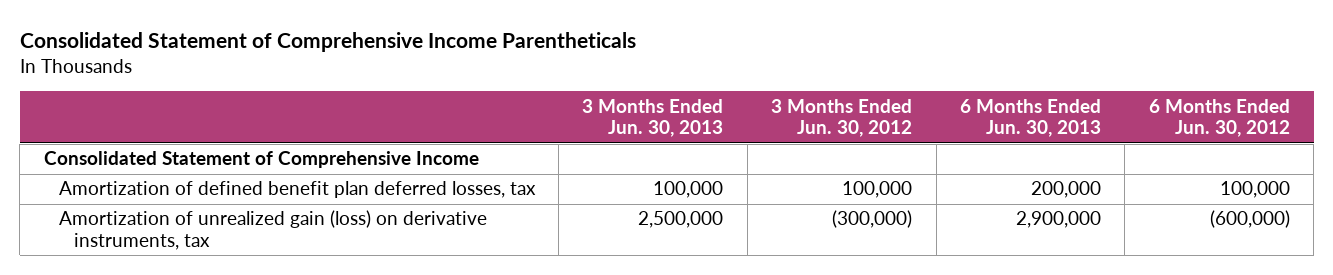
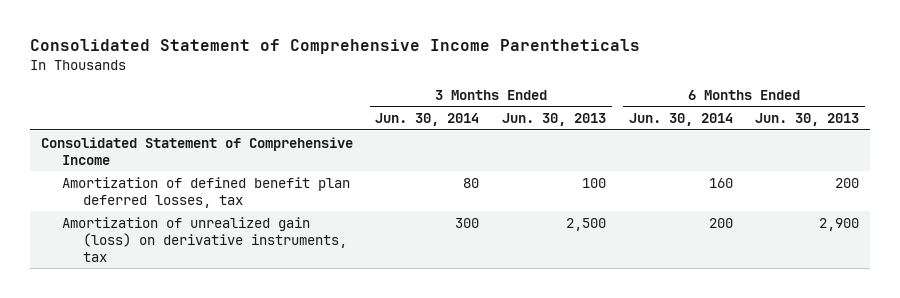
- | 3 Months Ended Jun. 30, 2013 | 3 Months Ended Jun. 30, 2012 | 6 Months Ended Jun. 30, 2013 | 6 Months Ended Jun. 30, 2012
+ | 3 Months Ended Jun. 30, 2014 | 3 Months Ended Jun. 30, 2013 | 6 Months Ended Jun. 30, 2014 | 6 Months Ended Jun. 30, 2013
- Amortization of defined benefit plan deferred losses, tax | 100,000 | 100,000 | 200,000 | 100,000
- Amortization of unrealized gain (loss) on derivative instruments, tax | 2,500,000 | (300,000) | 2,900,000 | (600,000)
+ Amortization of defined benefit plan deferred losses, tax | 80 | 100 | 160 | 200
+ Amortization of unrealized gain (loss) on derivative instruments, tax | 300 | 2,500 | 200 | 2,900

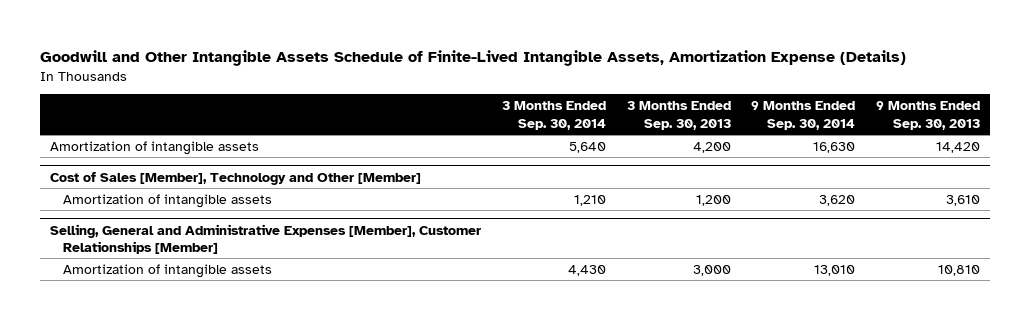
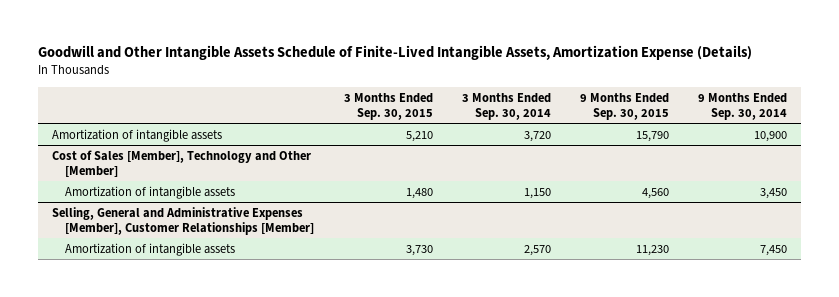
- | 3 Months Ended Sep. 30, 2014 | 3 Months Ended Sep. 30, 2013 | 9 Months Ended Sep. 30, 2014 | 9 Months Ended Sep. 30, 2013
+ | 3 Months Ended Sep. 30, 2015 | 3 Months Ended Sep. 30, 2014 | 9 Months Ended Sep. 30, 2015 | 9 Months Ended Sep. 30, 2014
- Amortization of intangible assets | 5,640 | 4,200 | 16,630 | 14,420
+ Amortization of intangible assets | 5,210 | 3,720 | 15,790 | 10,900
@ Cost of Sales [Member], Technology and Other [Member]
- Amortization of intangible assets | 1,210 | 1,200 | 3,620 | 3,610
+ Amortization of intangible assets | 1,480 | 1,150 | 4,560 | 3,450
@ Selling, General and Administrative Expenses [Member], Customer Relationships [Member]
- Amortization of intangible assets | 4,430 | 3,000 | 13,010 | 10,810
+ Amortization of intangible assets | 3,730 | 2,570 | 11,230 | 7,450

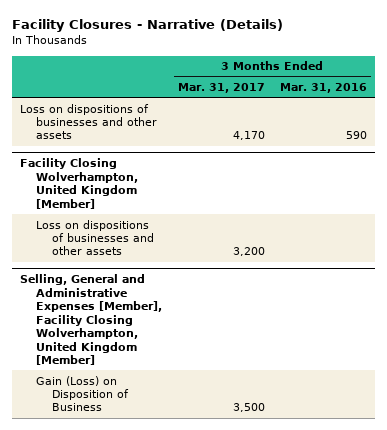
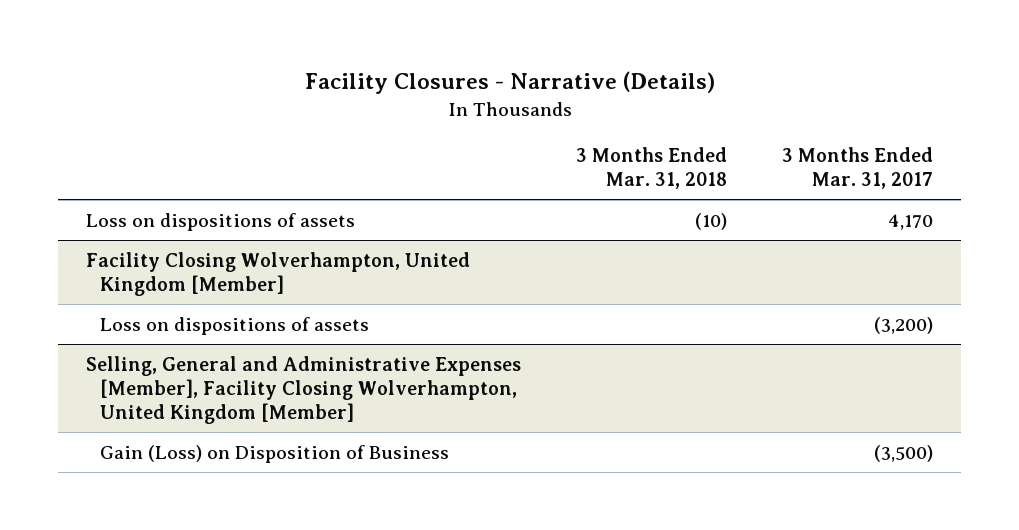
- | 3 Months Ended Mar. 31, 2017 | 3 Months Ended Mar. 31, 2016
+ | 3 Months Ended Mar. 31, 2018 | 3 Months Ended Mar. 31, 2017
- Loss on dispositions of businesses and other assets | 4,170 | 590
+ Loss on dispositions of assets | (10) | 4,170
@ Facility Closing Wolverhampton, United Kingdom [Member]
- Loss on dispositions of businesses and other assets | 3,200 |
+ Loss on dispositions of assets | | (3,200)
@ Selling, General and Administrative Expenses [Member], Facility Closing Wolverhampton, United Kingdom [Member]
- Gain (Loss) on Disposition of Business | 3,500 |
+ Gain (Loss) on Disposition of Business | | (3,500)

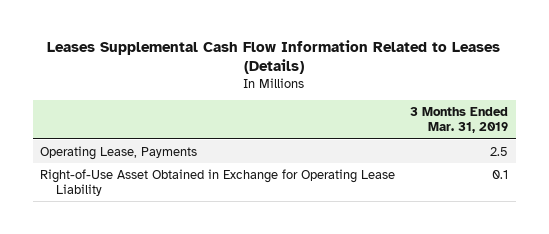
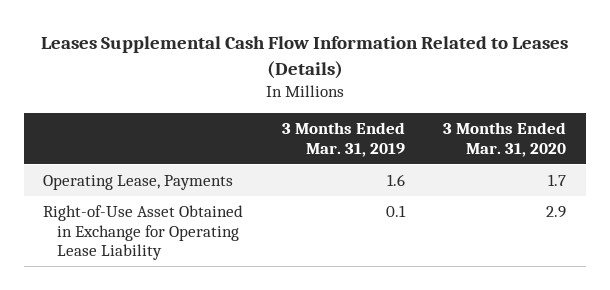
- | 3 Months Ended Mar. 31, 2019
+ | 3 Months Ended Mar. 31, 2019 | 3 Months Ended Mar. 31, 2020
- Operating Lease, Payments | 2.5
+ Operating Lease, Payments | 1.6 | 1.7

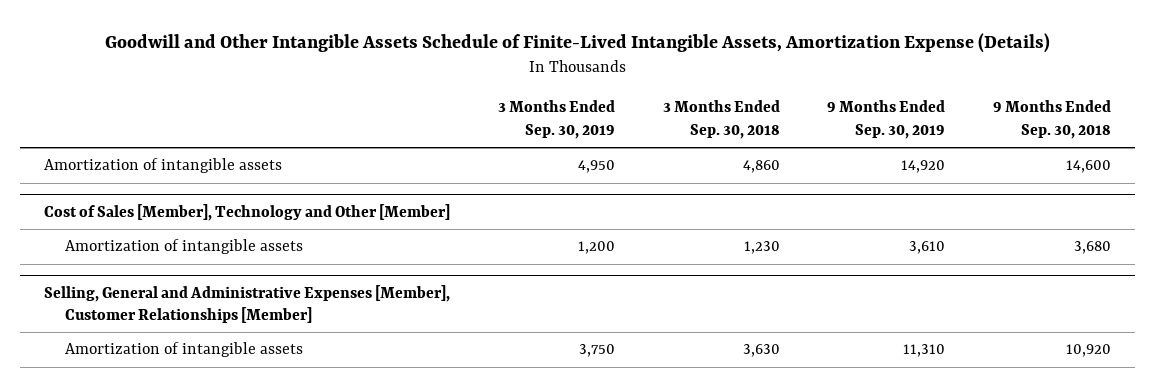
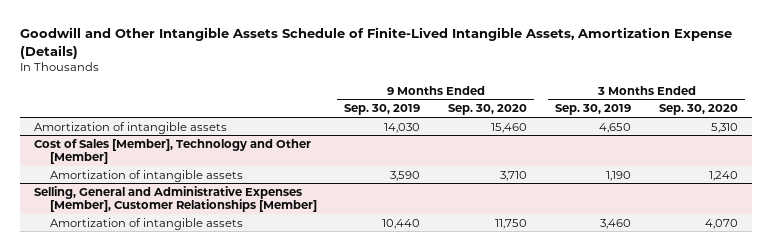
- | 3 Months Ended Sep. 30, 2019 | 3 Months Ended Sep. 30, 2018 | 9 Months Ended Sep. 30, 2019 | 9 Months Ended Sep. 30, 2018
+ | 9 Months Ended Sep. 30, 2019 | 9 Months Ended Sep. 30, 2020 | 3 Months Ended Sep. 30, 2019 | 3 Months Ended Sep. 30, 2020
- Amortization of intangible assets | 4,950 | 4,860 | 14,920 | 14,600
+ Amortization of intangible assets | 14,030 | 15,460 | 4,650 | 5,310
@ Cost of Sales [Member], Technology and Other [Member]
- Amortization of intangible assets | 1,200 | 1,230 | 3,610 | 3,680
+ Amortization of intangible assets | 3,590 | 3,710 | 1,190 | 1,240
@ Selling, General and Administrative Expenses [Member], Customer Relationships [Member]
- Amortization of intangible assets | 3,750 | 3,630 | 11,310 | 10,920
+ Amortization of intangible assets | 10,440 | 11,750 | 3,460 | 4,070

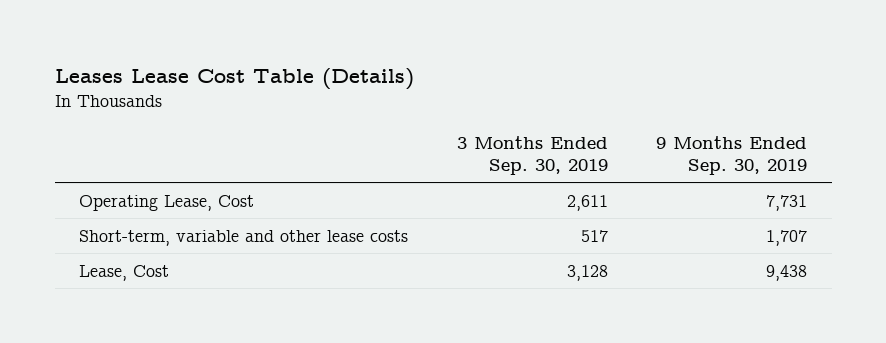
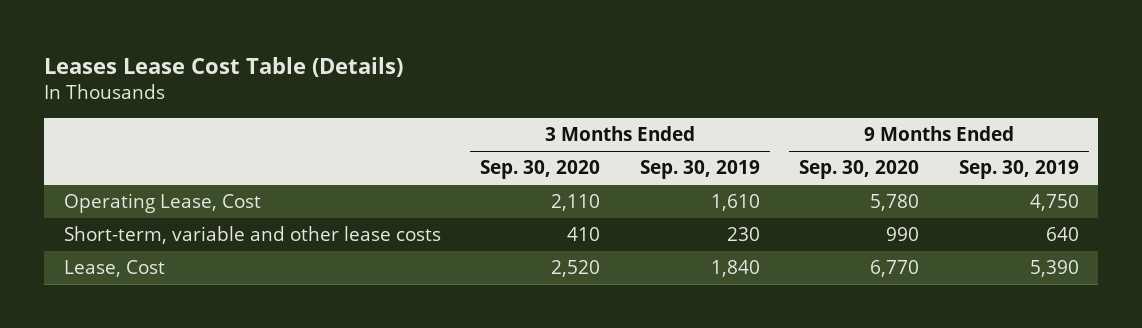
- | 3 Months Ended Sep. 30, 2019 | 9 Months Ended Sep. 30, 2019
+ | 3 Months Ended Sep. 30, 2020 | 3 Months Ended Sep. 30, 2019 | 9 Months Ended Sep. 30, 2020 | 9 Months Ended Sep. 30, 2019
- Operating Lease, Cost | 2,611 | 7,731
- Short-term, variable and other lease costs | 517 | 1,707
- Lease, Cost | 3,128 | 9,438
+ Operating Lease, Cost | 2,110 | 1,610 | 5,780 | 4,750
+ Short-term, variable and other lease costs | 410 | 230 | 990 | 640
+ Lease, Cost | 2,520 | 1,840 | 6,770 | 5,390

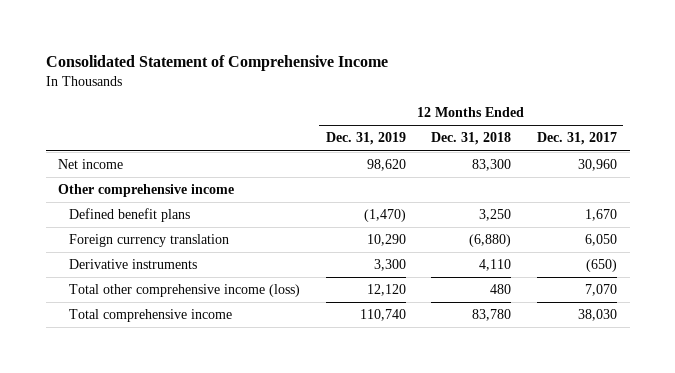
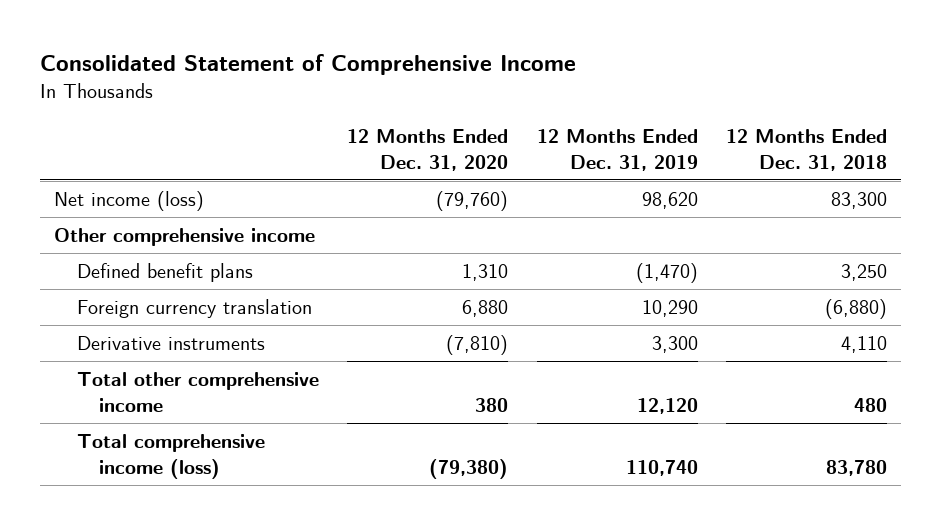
- | 12 Months Ended Dec. 31, 2019 | 12 Months Ended Dec. 31, 2018 | 12 Months Ended Dec. 31, 2017
+ | 12 Months Ended Dec. 31, 2020 | 12 Months Ended Dec. 31, 2019 | 12 Months Ended Dec. 31, 2018
- Net income | 98,620 | 83,300 | 30,960
+ Net income (loss) | (79,760) | 98,620 | 83,300
- Total other comprehensive income (loss) | 12,120 | 480 | 7,070
- Total comprehensive income | 110,740 | 83,780 | 38,030
+ Total other comprehensive income | 380 | 12,120 | 480
+ Total comprehensive income (loss) | (79,380) | 110,740 | 83,780

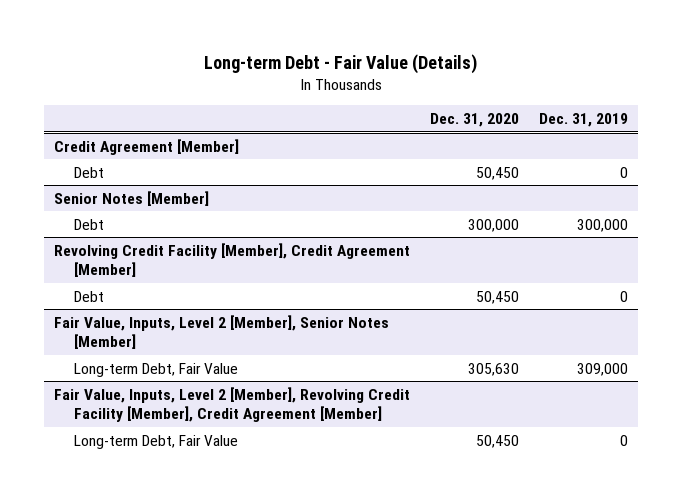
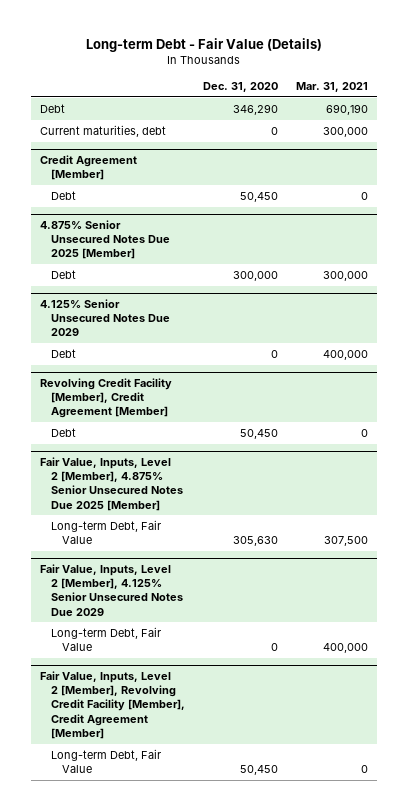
- | Dec. 31, 2020 | Dec. 31, 2019
+ | Dec. 31, 2020 | Mar. 31, 2021
+ Debt | 346,290 | 690,190
+ Current maturities, debt | 0 | 300,000
- Senior Notes [Member]
+ 4.875% Senior Unsecured Notes Due 2025 [Member]
+ 4.125% Senior Unsecured Notes Due 2029
+ Debt | 0 | 400,000
- Fair Value, Inputs, Level 2 [Member], Senior Notes [Member]
+ Fair Value, Inputs, Level 2 [Member], 4.875% Senior Unsecured Notes Due 2025 [Member]
+ Fair Value, Inputs, Level 2 [Member], 4.125% Senior Unsecured Notes Due 2029
+ Long-term Debt, Fair Value | 0 | 400,000

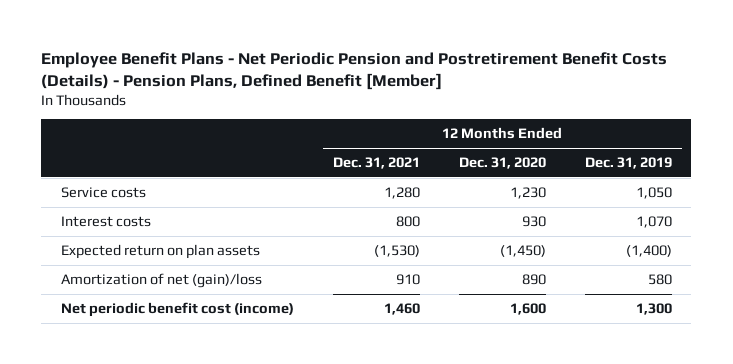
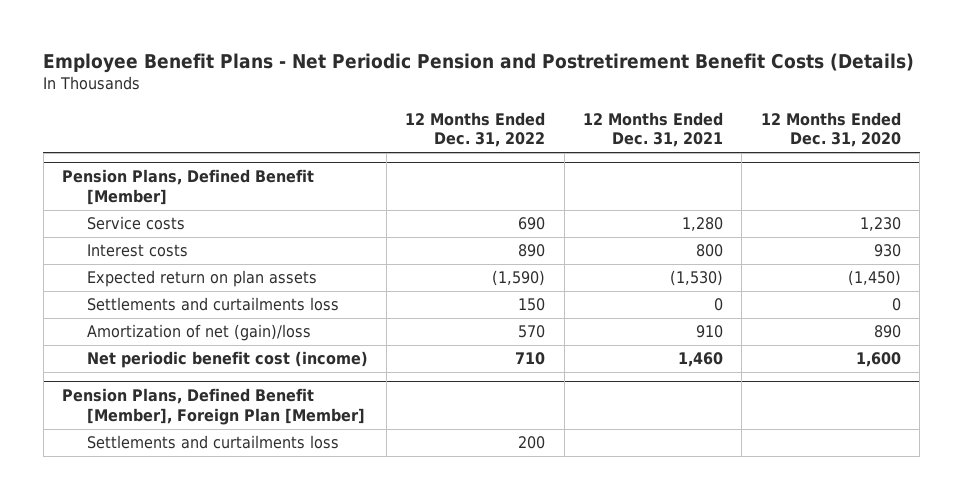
- Employee Benefit Plans - Net Periodic Pension and Postretirement Benefit Costs (Details) - Pension Plans, Defined Benefit [Member]
+ Employee Benefit Plans - Net Periodic Pension and Postretirement Benefit Costs (Details)
- | 12 Months Ended Dec. 31, 2021 | 12 Months Ended Dec. 31, 2020 | 12 Months Ended Dec. 31, 2019
+ | 12 Months Ended Dec. 31, 2022 | 12 Months Ended Dec. 31, 2021 | 12 Months Ended Dec. 31, 2020
+ Pension Plans, Defined Benefit [Member]
+ Settlements and curtailments loss | 150 | 0 | 0
+ Pension Plans, Defined Benefit [Member], Foreign Plan [Member]
+ Settlements and curtailments loss | 200 | |

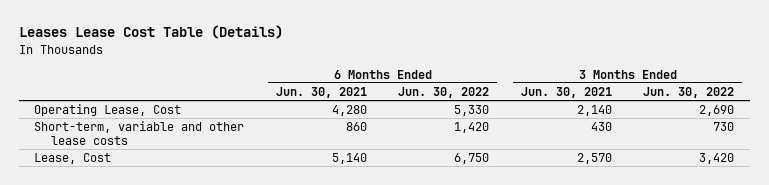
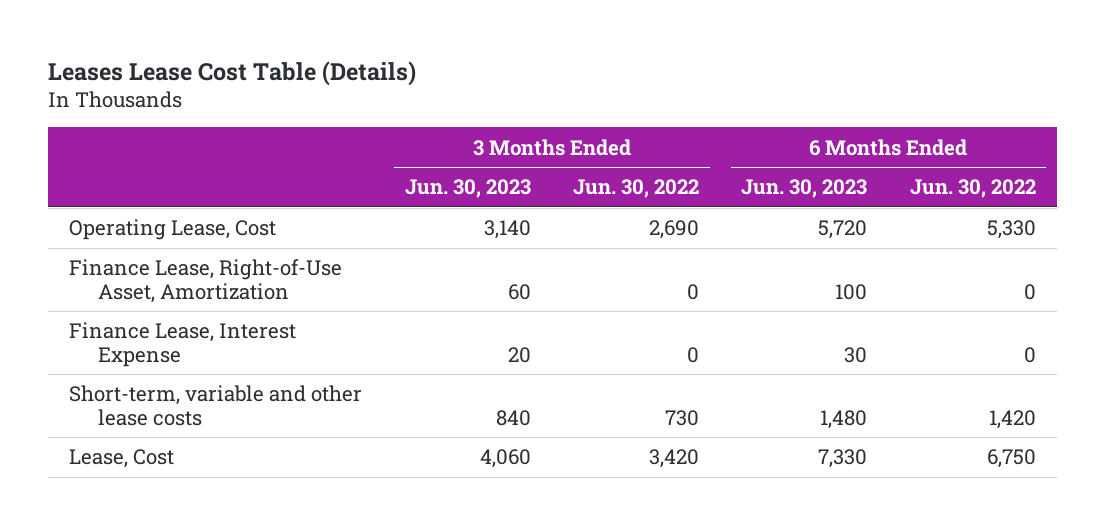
- | 6 Months Ended Jun. 30, 2021 | 6 Months Ended Jun. 30, 2022 | 3 Months Ended Jun. 30, 2021 | 3 Months Ended Jun. 30, 2022
+ | 3 Months Ended Jun. 30, 2023 | 3 Months Ended Jun. 30, 2022 | 6 Months Ended Jun. 30, 2023 | 6 Months Ended Jun. 30, 2022
+ Finance Lease, Right-of-Use Asset, Amortization | 60 | 0 | 100 | 0
+ Finance Lease, Interest Expense | 20 | 0 | 30 | 0

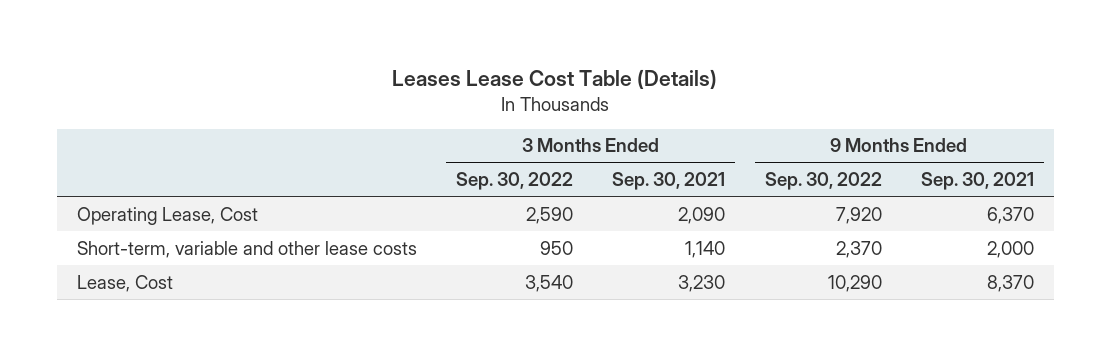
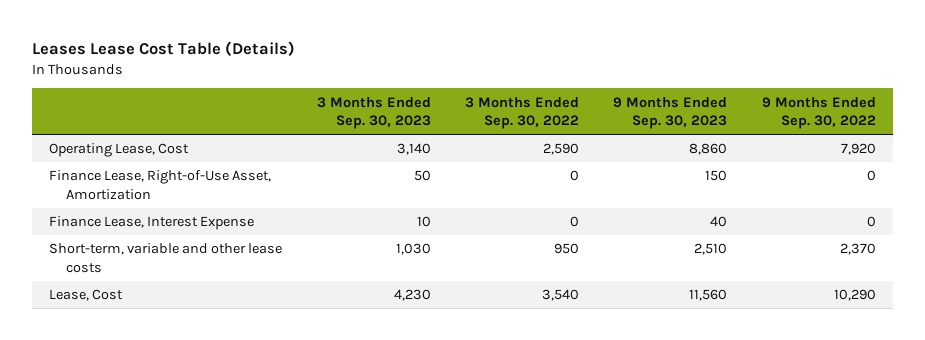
- | 3 Months Ended Sep. 30, 2022 | 3 Months Ended Sep. 30, 2021 | 9 Months Ended Sep. 30, 2022 | 9 Months Ended Sep. 30, 2021
+ | 3 Months Ended Sep. 30, 2023 | 3 Months Ended Sep. 30, 2022 | 9 Months Ended Sep. 30, 2023 | 9 Months Ended Sep. 30, 2022
+ Finance Lease, Right-of-Use Asset, Amortization | 50 | 0 | 150 | 0
+ Finance Lease, Interest Expense | 10 | 0 | 40 | 0

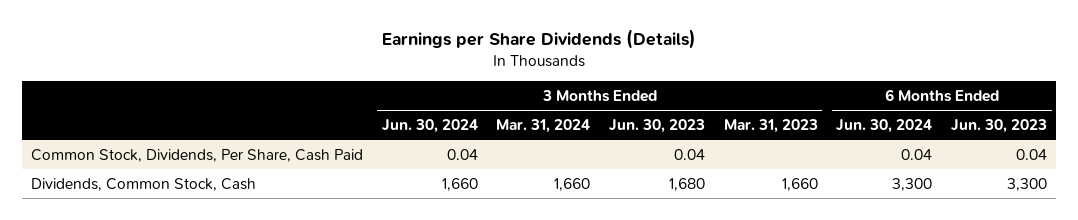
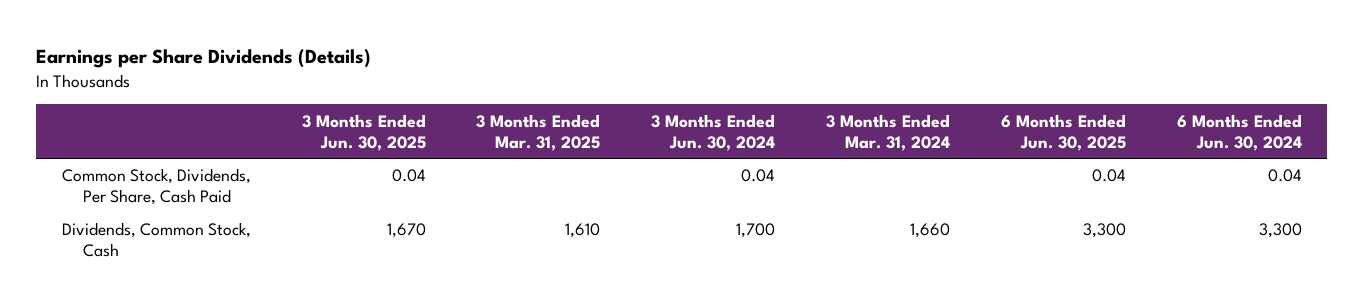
- | 3 Months Ended Jun. 30, 2024 | 3 Months Ended Mar. 31, 2024 | 3 Months Ended Jun. 30, 2023 | 3 Months Ended Mar. 31, 2023 | 6 Months Ended Jun. 30, 2024 | 6 Months Ended Jun. 30, 2023
+ | 3 Months Ended Jun. 30, 2025 | 3 Months Ended Mar. 31, 2025 | 3 Months Ended Jun. 30, 2024 | 3 Months Ended Mar. 31, 2024 | 6 Months Ended Jun. 30, 2025 | 6 Months Ended Jun. 30, 2024
- Dividends, Common Stock, Cash | 1,660 | 1,660 | 1,680 | 1,660 | 3,300 | 3,300
+ Dividends, Common Stock, Cash | 1,670 | 1,610 | 1,700 | 1,660 | 3,300 | 3,300

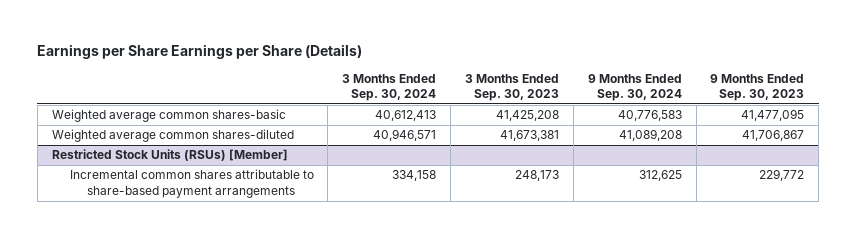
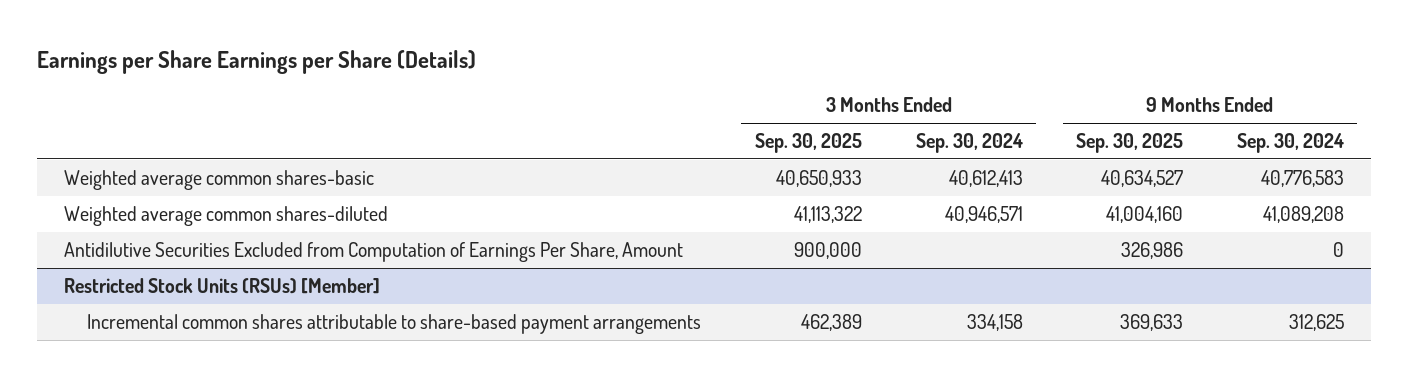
- | 3 Months Ended Sep. 30, 2024 | 3 Months Ended Sep. 30, 2023 | 9 Months Ended Sep. 30, 2024 | 9 Months Ended Sep. 30, 2023
+ | 3 Months Ended Sep. 30, 2025 | 3 Months Ended Sep. 30, 2024 | 9 Months Ended Sep. 30, 2025 | 9 Months Ended Sep. 30, 2024
+ Antidilutive Securities Excluded from Computation of Earnings Per Share, Amount | 900,000 | | 326,986 | 0

